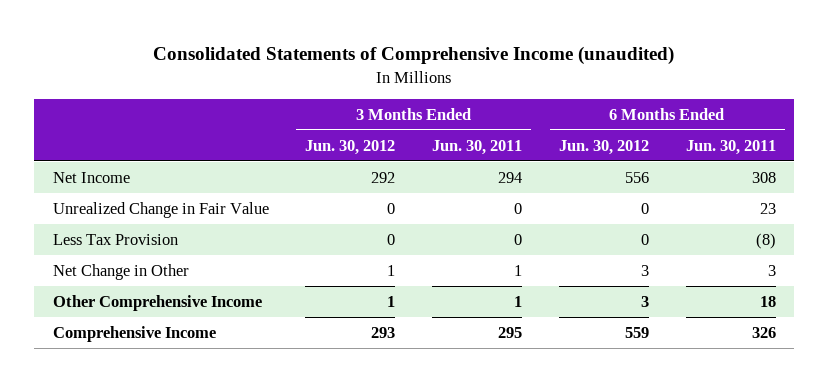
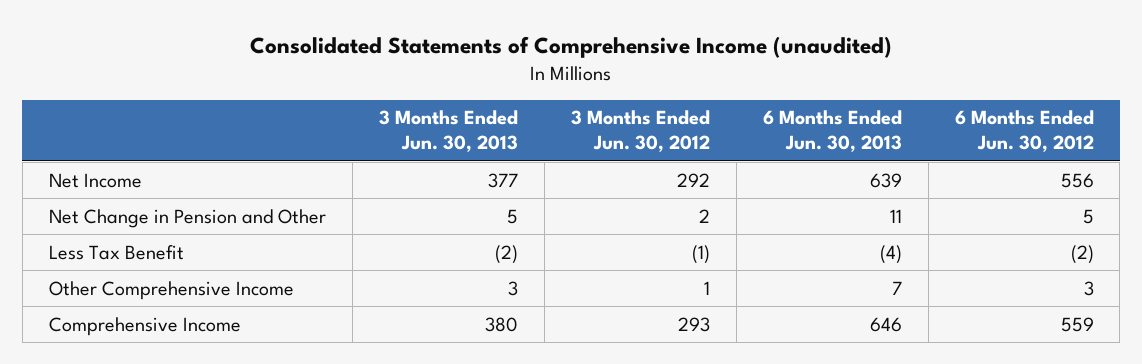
- | 3 Months Ended Jun. 30, 2012 | 3 Months Ended Jun. 30, 2011 | 6 Months Ended Jun. 30, 2012 | 6 Months Ended Jun. 30, 2011
+ | 3 Months Ended Jun. 30, 2013 | 3 Months Ended Jun. 30, 2012 | 6 Months Ended Jun. 30, 2013 | 6 Months Ended Jun. 30, 2012
- Unrealized Change in Fair Value | 0 | 0 | 0 | 23
- Less Tax Provision | 0 | 0 | 0 | (8)
- Net Change in Other | 1 | 1 | 3 | 3
+ Net Change in Pension and Other | 5 | 2 | 11 | 5
+ Less Tax Benefit | (2) | (1) | (4) | (2)

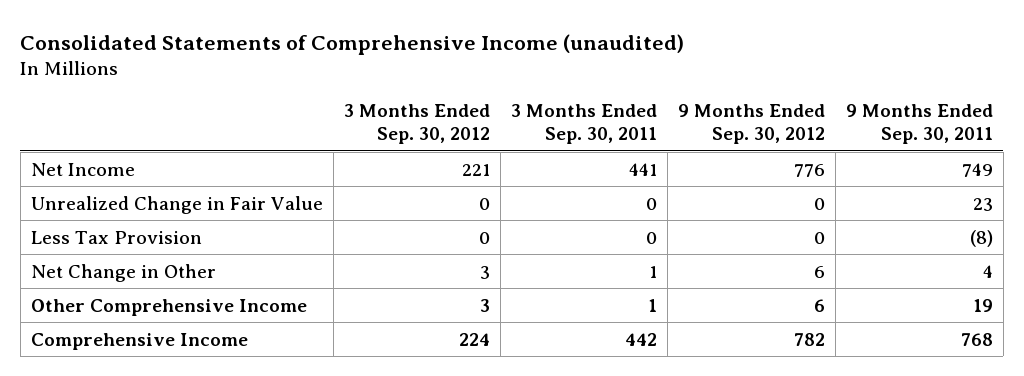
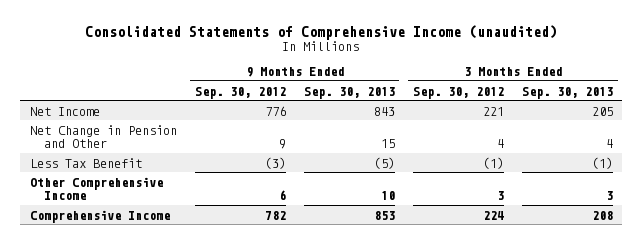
- | 3 Months Ended Sep. 30, 2012 | 3 Months Ended Sep. 30, 2011 | 9 Months Ended Sep. 30, 2012 | 9 Months Ended Sep. 30, 2011
+ | 9 Months Ended Sep. 30, 2012 | 9 Months Ended Sep. 30, 2013 | 3 Months Ended Sep. 30, 2012 | 3 Months Ended Sep. 30, 2013
- Unrealized Change in Fair Value | 0 | 0 | 0 | 23
- Less Tax Provision | 0 | 0 | 0 | (8)
- Net Change in Other | 3 | 1 | 6 | 4
+ Net Change in Pension and Other | 9 | 15 | 4 | 4
+ Less Tax Benefit | (3) | (5) | (1) | (1)

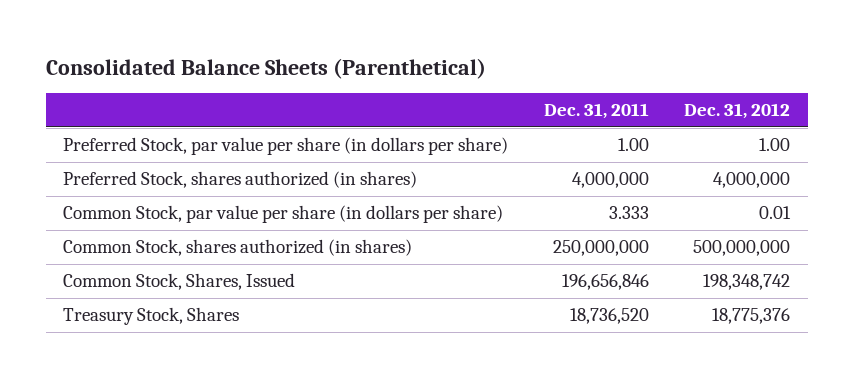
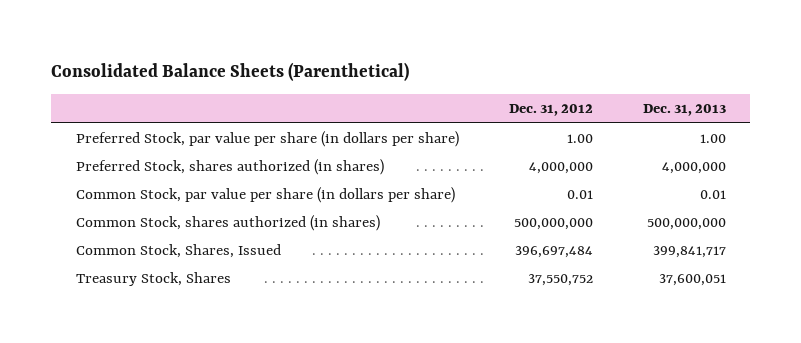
- | Dec. 31, 2011 | Dec. 31, 2012
+ | Dec. 31, 2012 | Dec. 31, 2013
- Common Stock, Shares, Issued | 196,656,846 | 198,348,742
- Treasury Stock, Shares | 18,736,520 | 18,775,376
+ Common Stock, Shares, Issued | 396,697,484 | 399,841,717
+ Treasury Stock, Shares | 37,550,752 | 37,600,051

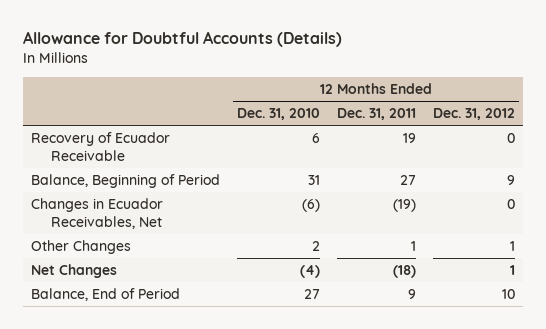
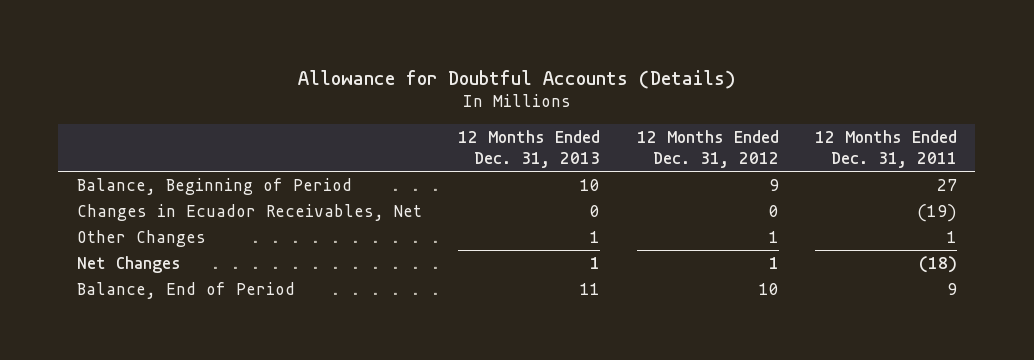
- | 12 Months Ended Dec. 31, 2010 | 12 Months Ended Dec. 31, 2011 | 12 Months Ended Dec. 31, 2012
+ | 12 Months Ended Dec. 31, 2013 | 12 Months Ended Dec. 31, 2012 | 12 Months Ended Dec. 31, 2011
- Recovery of Ecuador Receivable | 6 | 19 | 0

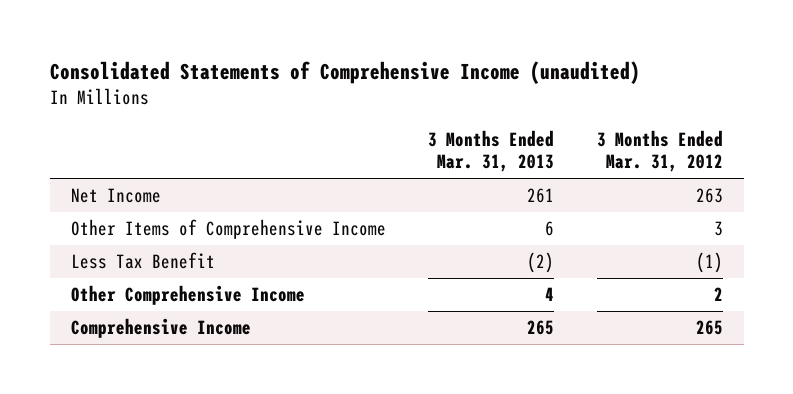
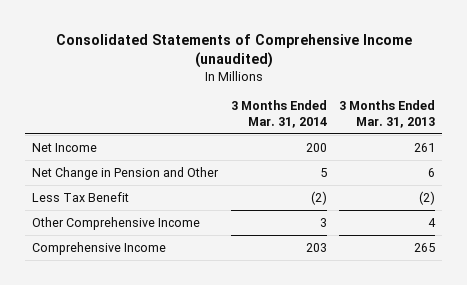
- | 3 Months Ended Mar. 31, 2013 | 3 Months Ended Mar. 31, 2012
+ | 3 Months Ended Mar. 31, 2014 | 3 Months Ended Mar. 31, 2013
- Other Items of Comprehensive Income | 6 | 3
+ Net Change in Pension and Other | 5 | 6

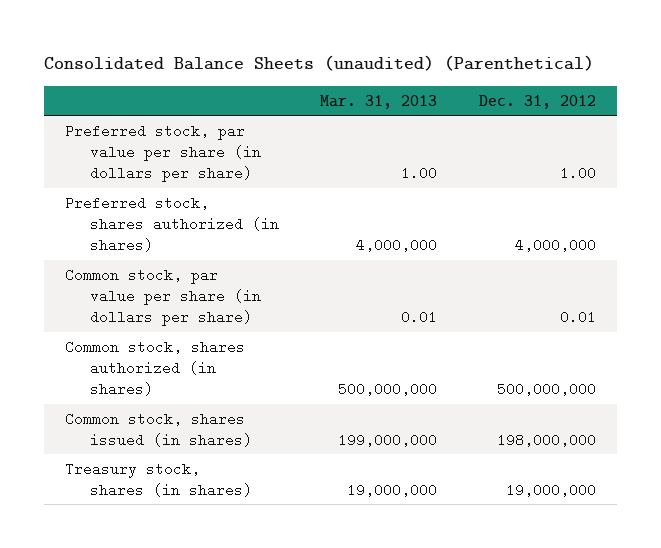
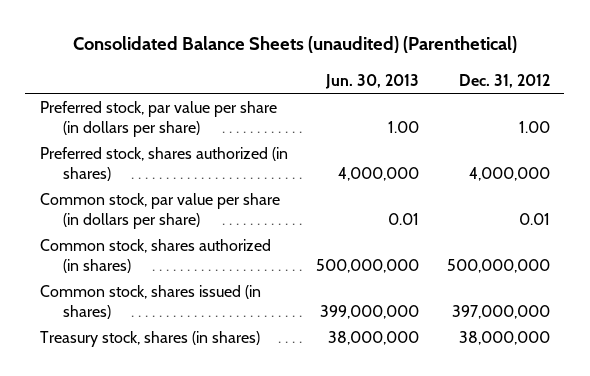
- | Mar. 31, 2013 | Dec. 31, 2012
+ | Jun. 30, 2013 | Dec. 31, 2012
- Common stock, shares issued (in shares) | 199,000,000 | 198,000,000
- Treasury stock, shares (in shares) | 19,000,000 | 19,000,000
+ Common stock, shares issued (in shares) | 399,000,000 | 397,000,000
+ Treasury stock, shares (in shares) | 38,000,000 | 38,000,000

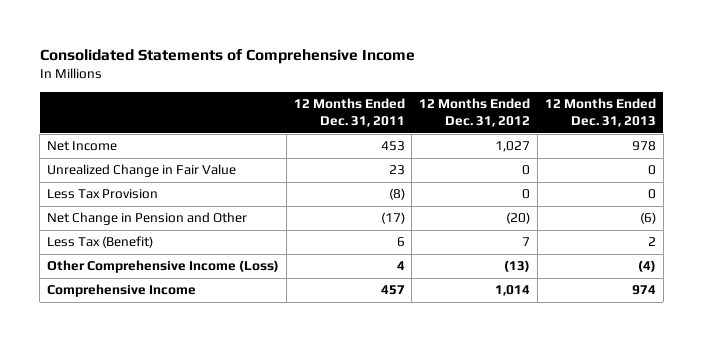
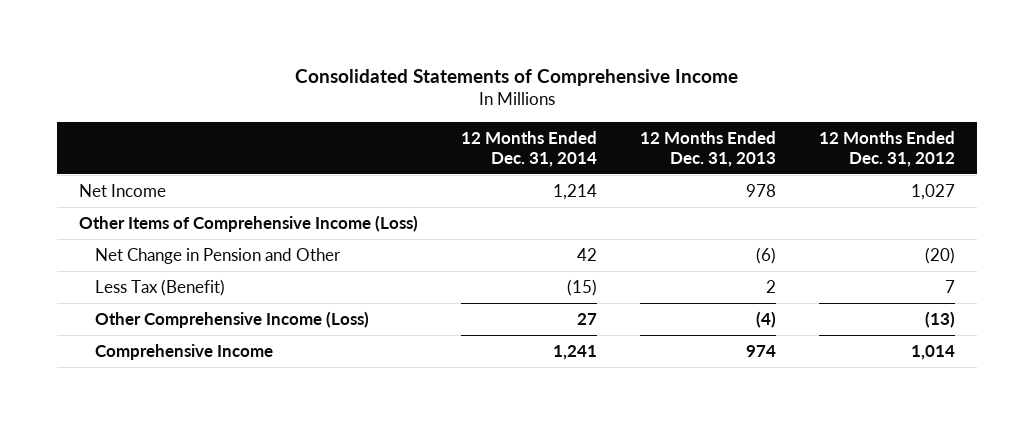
- | 12 Months Ended Dec. 31, 2011 | 12 Months Ended Dec. 31, 2012 | 12 Months Ended Dec. 31, 2013
+ | 12 Months Ended Dec. 31, 2014 | 12 Months Ended Dec. 31, 2013 | 12 Months Ended Dec. 31, 2012
- Unrealized Change in Fair Value | 23 | 0 | 0
- Less Tax Provision | (8) | 0 | 0
+ Other Items of Comprehensive Income (Loss)

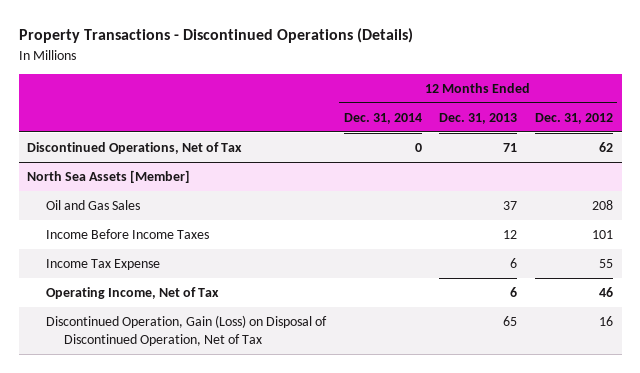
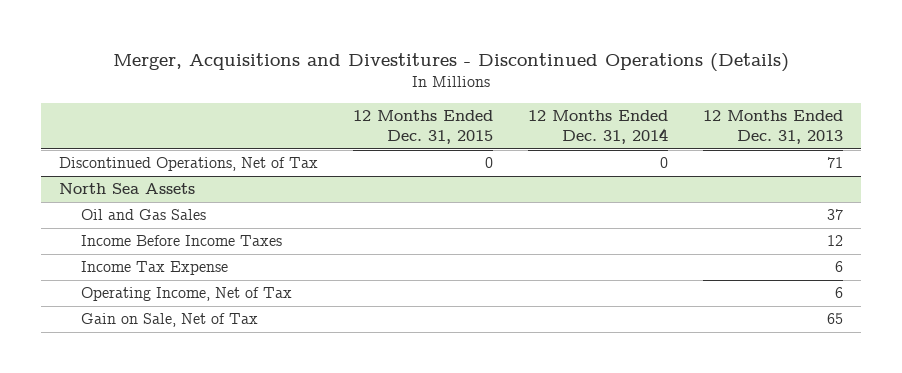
- Property Transactions - Discontinued Operations (Details)
+ Merger, Acquisitions and Divestitures - Discontinued Operations (Details)
- | 12 Months Ended Dec. 31, 2014 | 12 Months Ended Dec. 31, 2013 | 12 Months Ended Dec. 31, 2012
+ | 12 Months Ended Dec. 31, 2015 | 12 Months Ended Dec. 31, 2014 | 12 Months Ended Dec. 31, 2013
- North Sea Assets [Member]
+ North Sea Assets
- Discontinued Operation, Gain (Loss) on Disposal of Discontinued Operation, Net of Tax | | 65 | 16
+ Gain on Sale, Net of Tax | | | 65

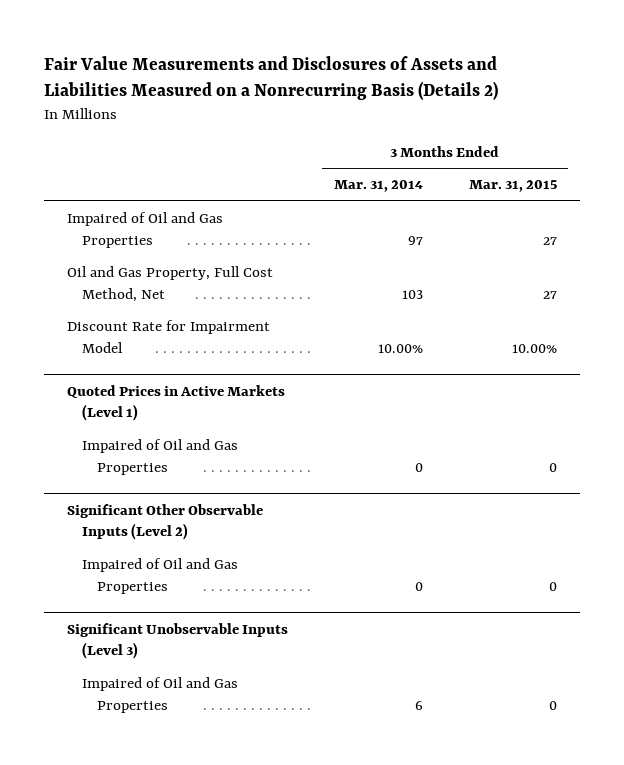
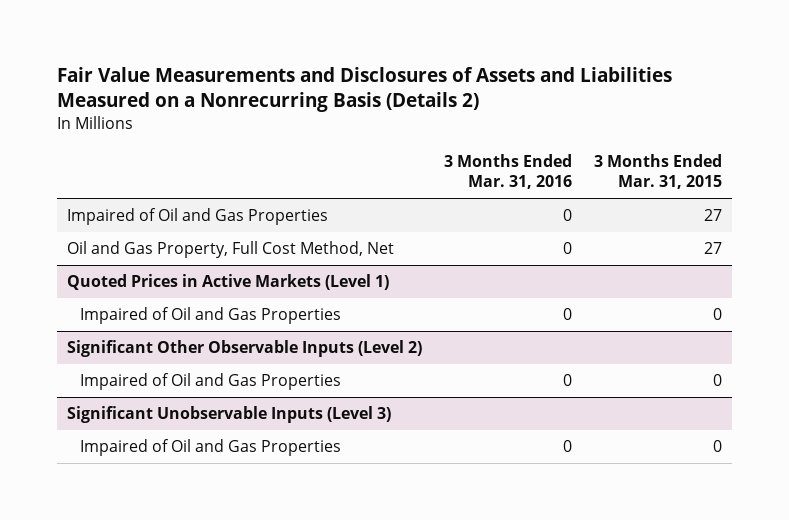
- | 3 Months Ended Mar. 31, 2014 | 3 Months Ended Mar. 31, 2015
+ | 3 Months Ended Mar. 31, 2016 | 3 Months Ended Mar. 31, 2015
- Discount Rate for Impairment Model | 10.00% | 10.00%

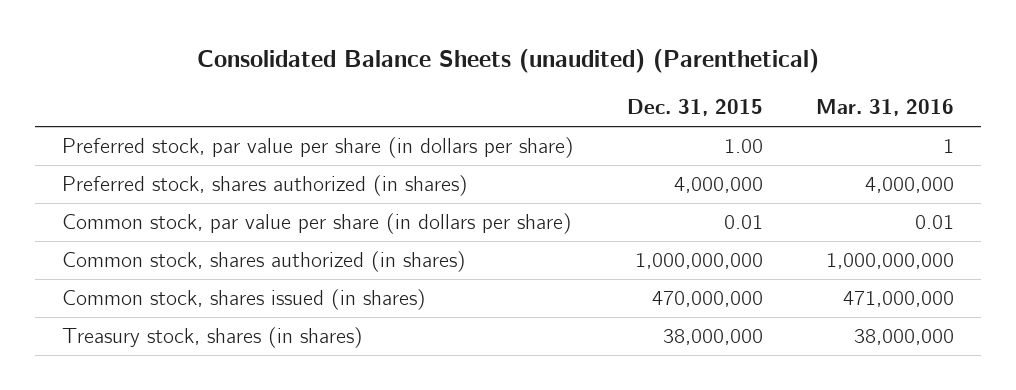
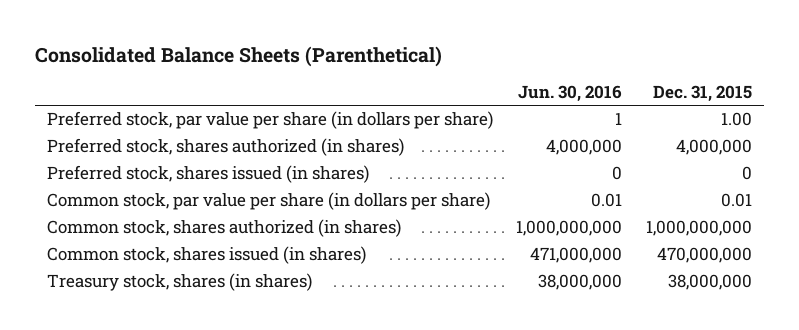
- Consolidated Balance Sheets (unaudited) (Parenthetical)
+ Consolidated Balance Sheets (Parenthetical)
- | Dec. 31, 2015 | Mar. 31, 2016
+ | Jun. 30, 2016 | Dec. 31, 2015
+ Preferred stock, shares issued (in shares) | 0 | 0

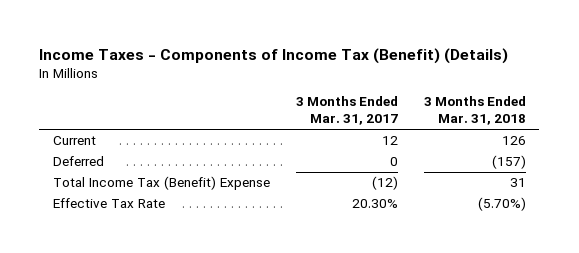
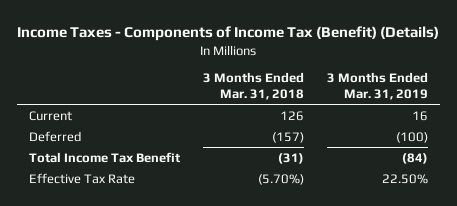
- | 3 Months Ended Mar. 31, 2017 | 3 Months Ended Mar. 31, 2018
+ | 3 Months Ended Mar. 31, 2018 | 3 Months Ended Mar. 31, 2019
- Total Income Tax (Benefit) Expense | (12) | 31
+ Total Income Tax Benefit | (31) | (84)

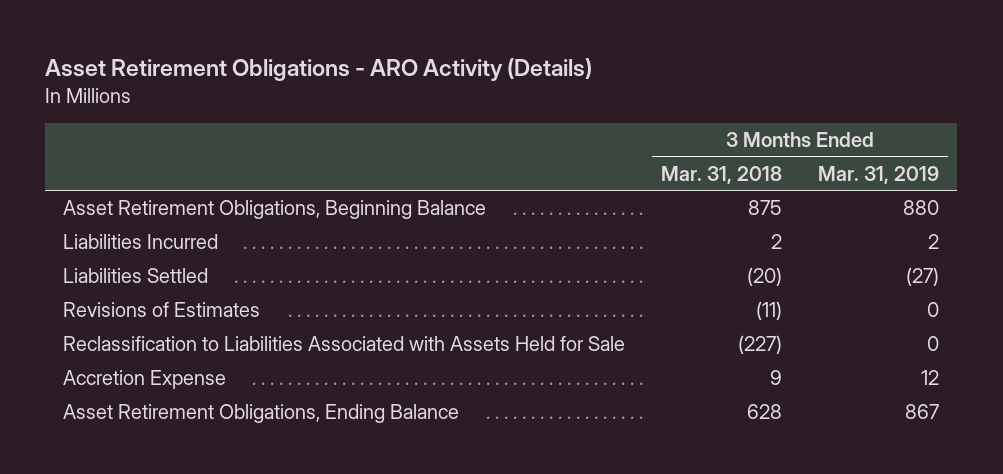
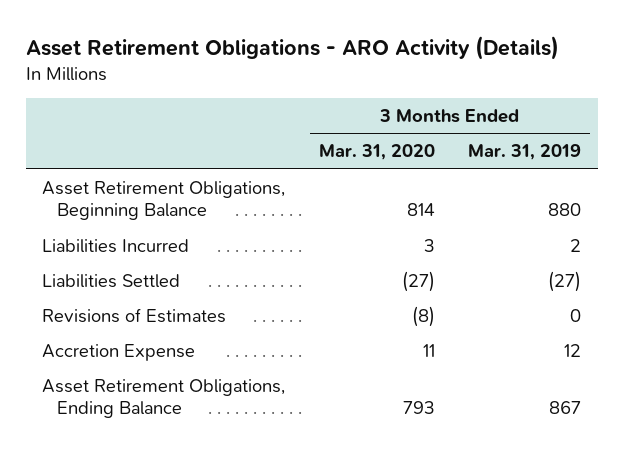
- | 3 Months Ended Mar. 31, 2018 | 3 Months Ended Mar. 31, 2019
+ | 3 Months Ended Mar. 31, 2020 | 3 Months Ended Mar. 31, 2019
- Reclassification to Liabilities Associated with Assets Held for Sale | (227) | 0

